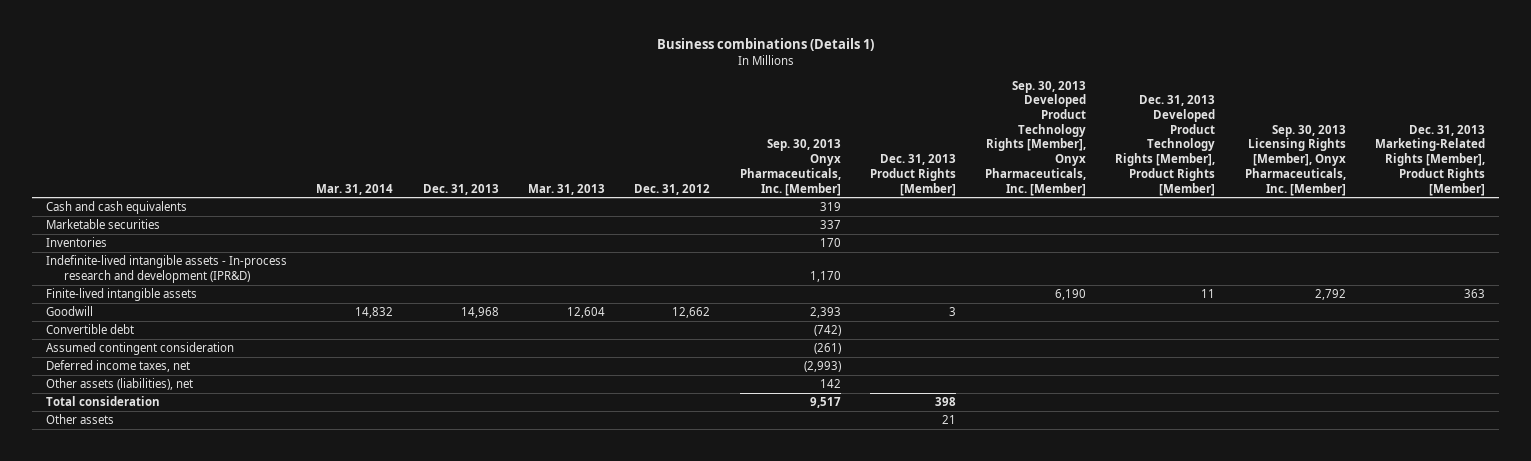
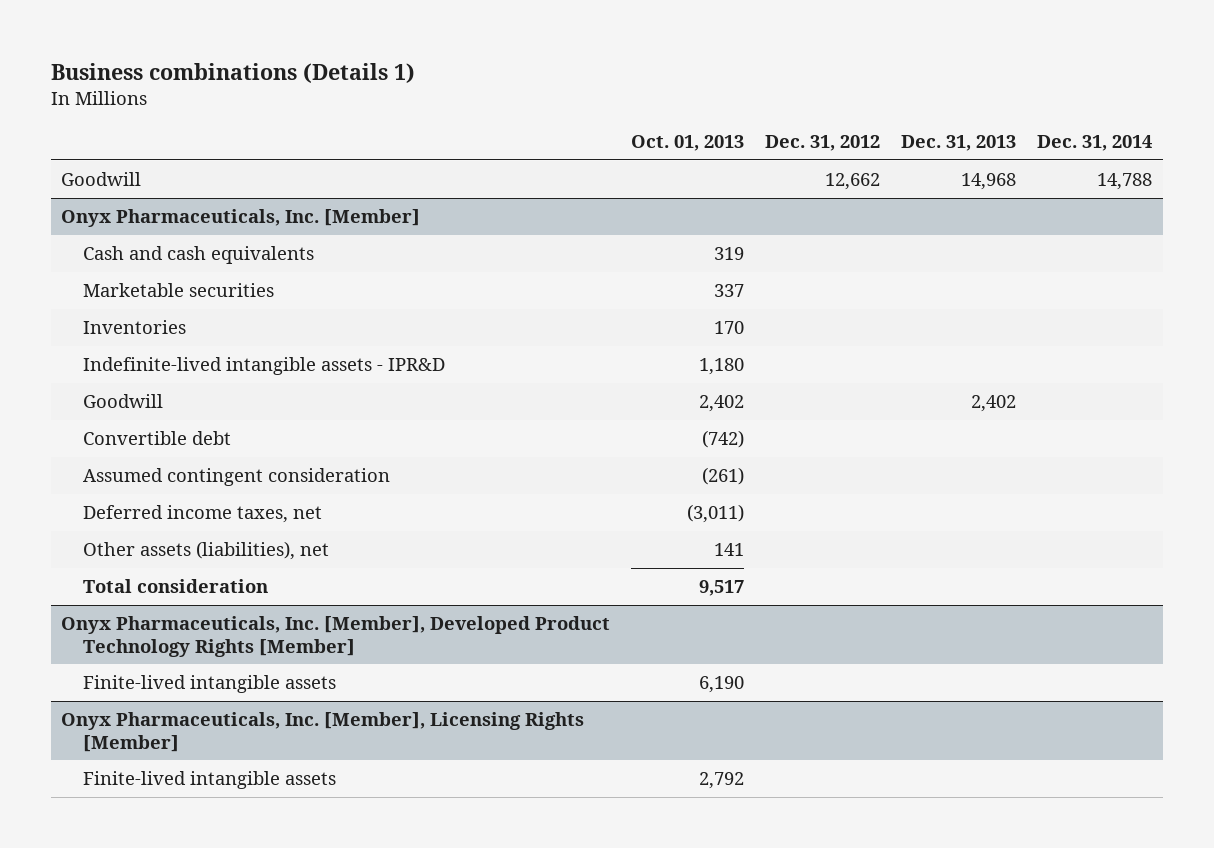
- | Mar. 31, 2014 | Dec. 31, 2013 | Mar. 31, 2013 | Dec. 31, 2012 | Sep. 30, 2013 Onyx Pharmaceuticals, Inc. [Member] | Dec. 31, 2013 Product Rights [Member] | Sep. 30, 2013 Developed Product Technology Rights [Member], Onyx Pharmaceuticals, Inc. [Member] | Dec. 31, 2013 Developed Product Technology Rights [Member], Product Rights [Member] | Sep. 30, 2013 Licensing Rights [Member], Onyx Pharmaceuticals, Inc. [Member] | Dec. 31, 2013 Marketing-Related Rights [Member], Product Rights [Member]
+ | Oct. 01, 2013 | Dec. 31, 2012 | Dec. 31, 2013 | Dec. 31, 2014
- Cash and cash equivalents | | | | | 319 | | | | |
- Marketable securities | | | | | 337 | | | | |
- Inventories | | | | | 170 | | | | |
- Indefinite-lived intangible assets - In-process research and development (IPR&D) | | | | | 1,170 | | | | |
- Finite-lived intangible assets | | | | | | | 6,190 | 11 | 2,792 | 363
- Convertible debt | | | | | (742) | | | | |
- Assumed contingent consideration | | | | | (261) | | | | |
- Deferred income taxes, net | | | | | (2,993) | | | | |
- Other assets (liabilities), net | | | | | 142 | | | | |
- Total consideration | | | | | 9,517 | 398 | | | |
- Other assets | | | | | | 21 | | | |
+ Onyx Pharmaceuticals, Inc. [Member]
+ Cash and cash equivalents | 319 | | |
+ Marketable securities | 337 | | |
+ Inventories | 170 | | |
+ Indefinite-lived intangible assets - IPR&D | 1,180 | | |
+ Goodwill | 2,402 | | 2,402 |
+ Convertible debt | (742) | | |
+ Assumed contingent consideration | (261) | | |
+ Deferred income taxes, net | (3,011) | | |
+ Other assets (liabilities), net | 141 | | |
+ Total consideration | 9,517 | | |
+ Onyx Pharmaceuticals, Inc. [Member], Developed Product Technology Rights [Member]
+ Finite-lived intangible assets | 6,190 | | |
+ Onyx Pharmaceuticals, Inc. [Member], Licensing Rights [Member]
+ Finite-lived intangible assets | 2,792 | | |

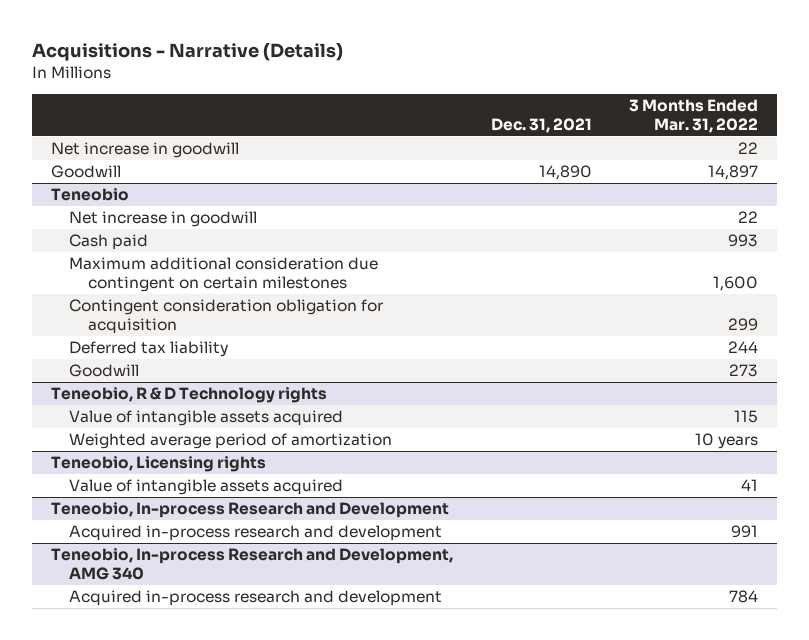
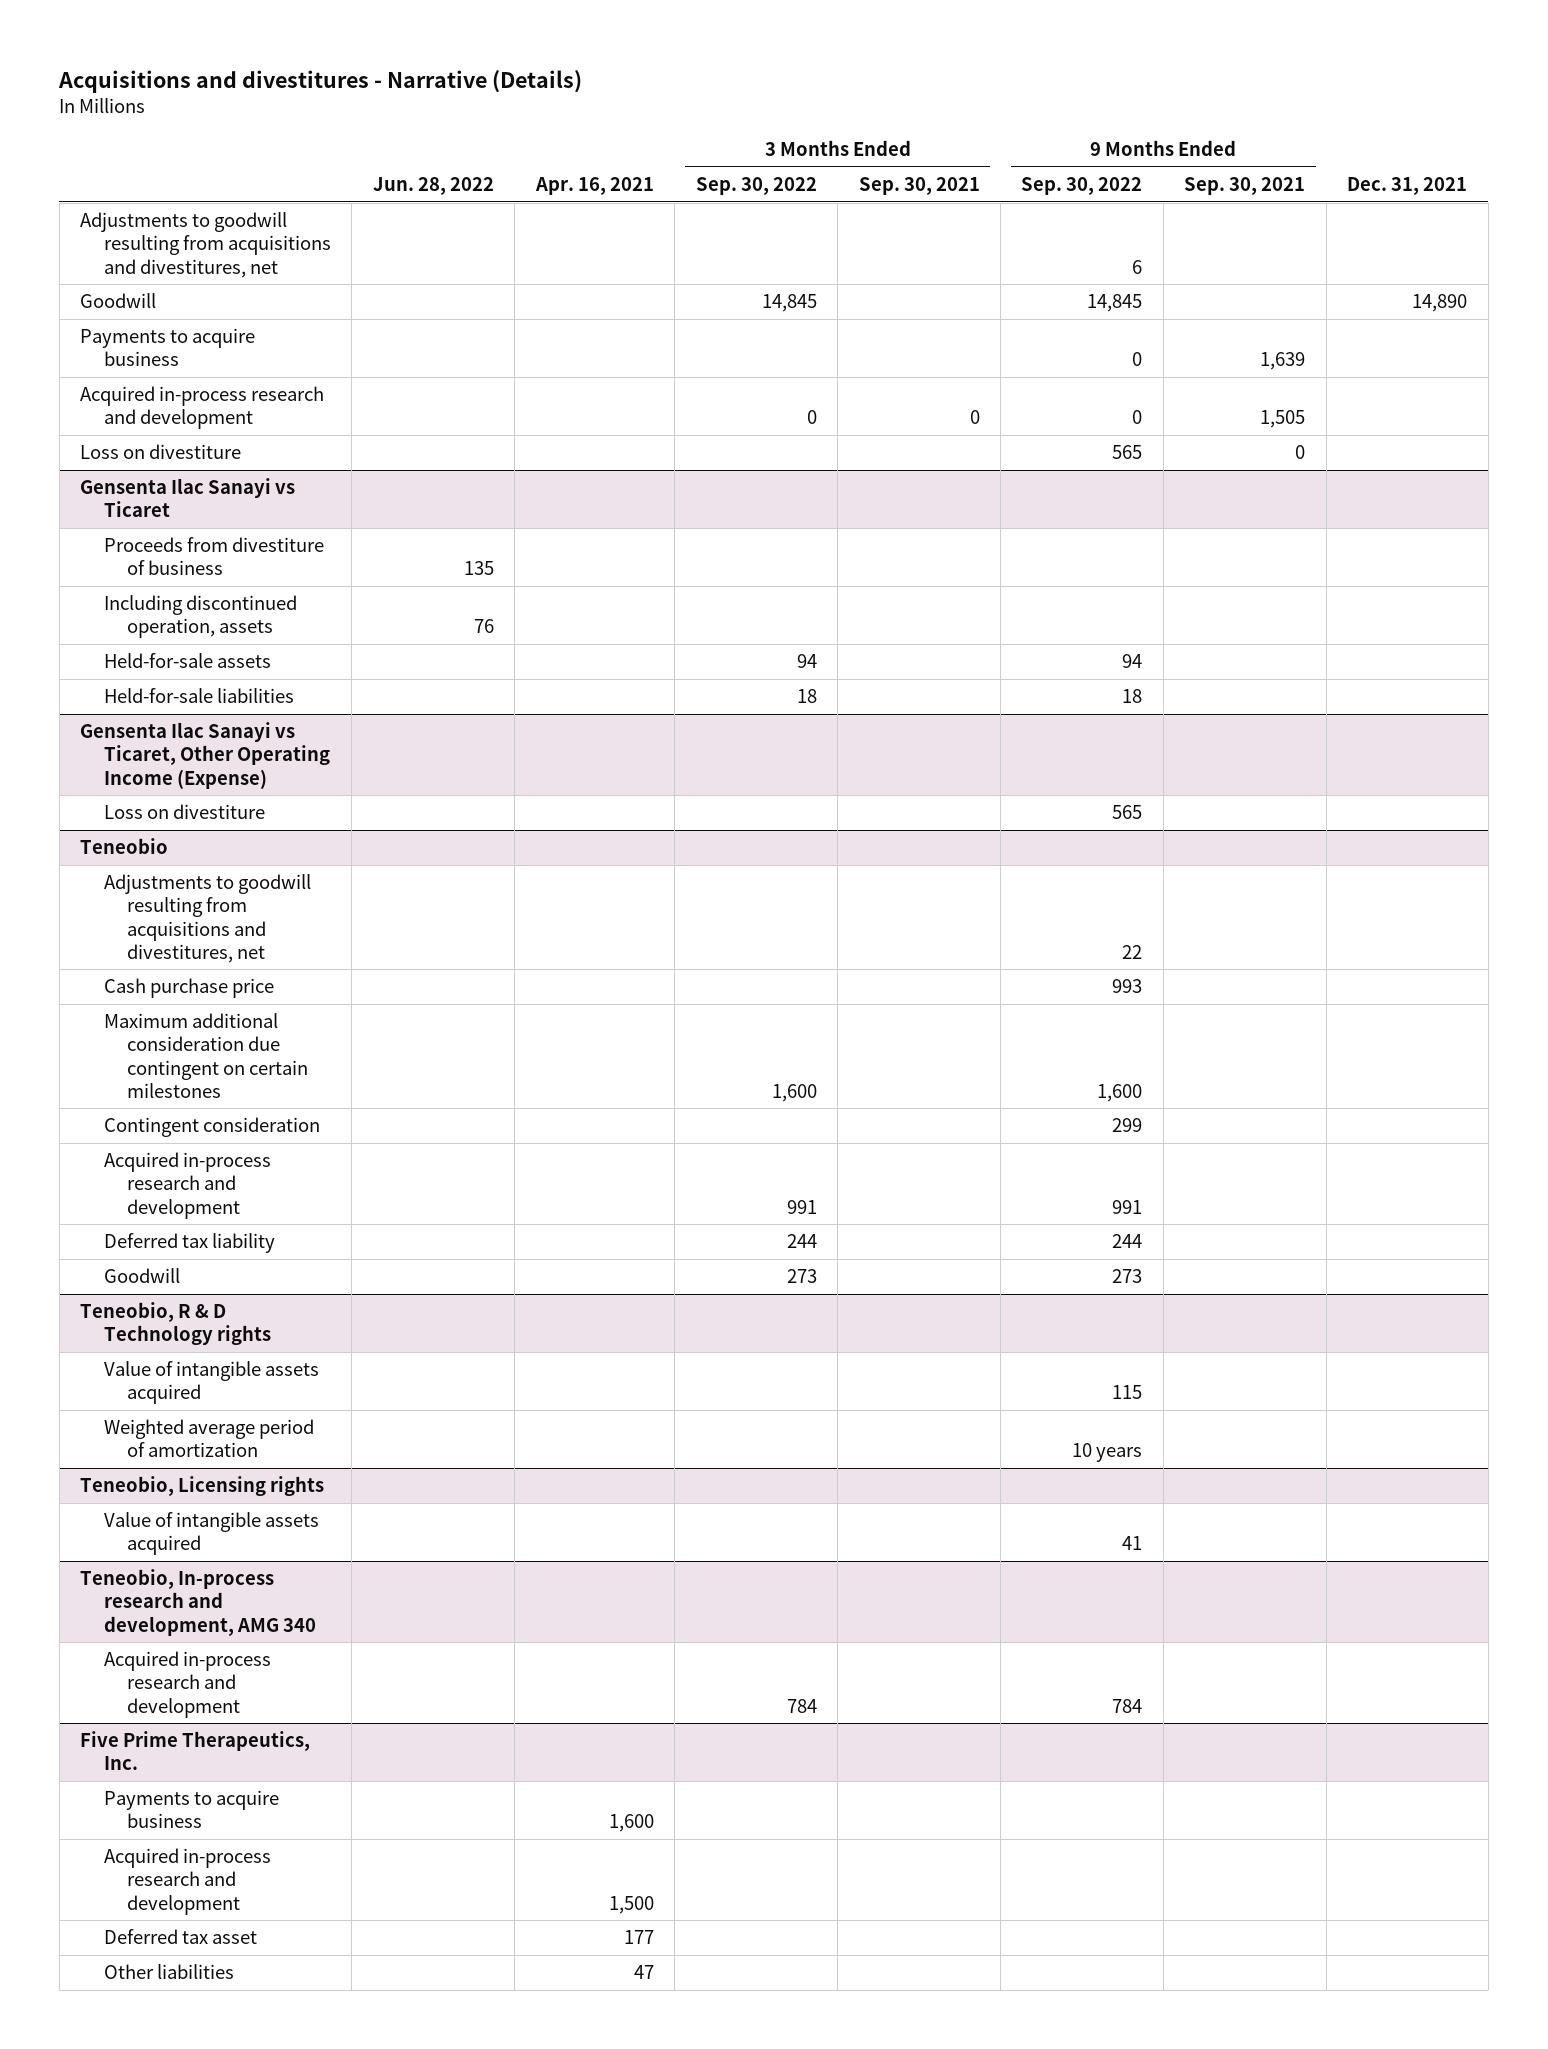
- Acquisitions - Narrative (Details)
+ Acquisitions and divestitures - Narrative (Details)
- | Dec. 31, 2021 | 3 Months Ended Mar. 31, 2022
+ | Jun. 28, 2022 | Apr. 16, 2021 | 3 Months Ended Sep. 30, 2022 | 3 Months Ended Sep. 30, 2021 | 9 Months Ended Sep. 30, 2022 | 9 Months Ended Sep. 30, 2021 | Dec. 31, 2021
- Net increase in goodwill | | 22
+ Adjustments to goodwill resulting from acquisitions and divestitures, net | | | | | 6 | |
+ Payments to acquire business | | | | | 0 | 1,639 |
+ Acquired in-process research and development | | | 0 | 0 | 0 | 1,505 |
+ Loss on divestiture | | | | | 565 | 0 |
+ Gensenta Ilac Sanayi vs Ticaret
+ Proceeds from divestiture of business | 135 | | | | | |
+ Including discontinued operation, assets | 76 | | | | | |
+ Held-for-sale assets | | | 94 | | 94 | |
+ Held-for-sale liabilities | | | 18 | | 18 | |
+ Gensenta Ilac Sanayi vs Ticaret, Other Operating Income (Expense)
+ Loss on divestiture | | | | | 565 | |
@ Teneobio
- Net increase in goodwill | | 22
- Cash paid | | 993
+ Adjustments to goodwill resulting from acquisitions and divestitures, net | | | | | 22 | |
+ Cash purchase price | | | | | 993 | |
- Contingent consideration obligation for acquisition | | 299
+ Contingent consideration | | | | | 299 | |
+ Acquired in-process research and development | | | 991 | | 991 | |
- Teneobio, In-process Research and Development
- Acquired in-process research and development | | 991
- Teneobio, In-process Research and Development, AMG 340
+ Teneobio, In-process research and development, AMG 340
+ Five Prime Therapeutics, Inc.
+ Payments to acquire business | | 1,600 | | | | |
+ Acquired in-process research and development | | 1,500 | | | | |
+ Deferred tax asset | | 177 | | | | |
+ Other liabilities | | 47 | | | | |

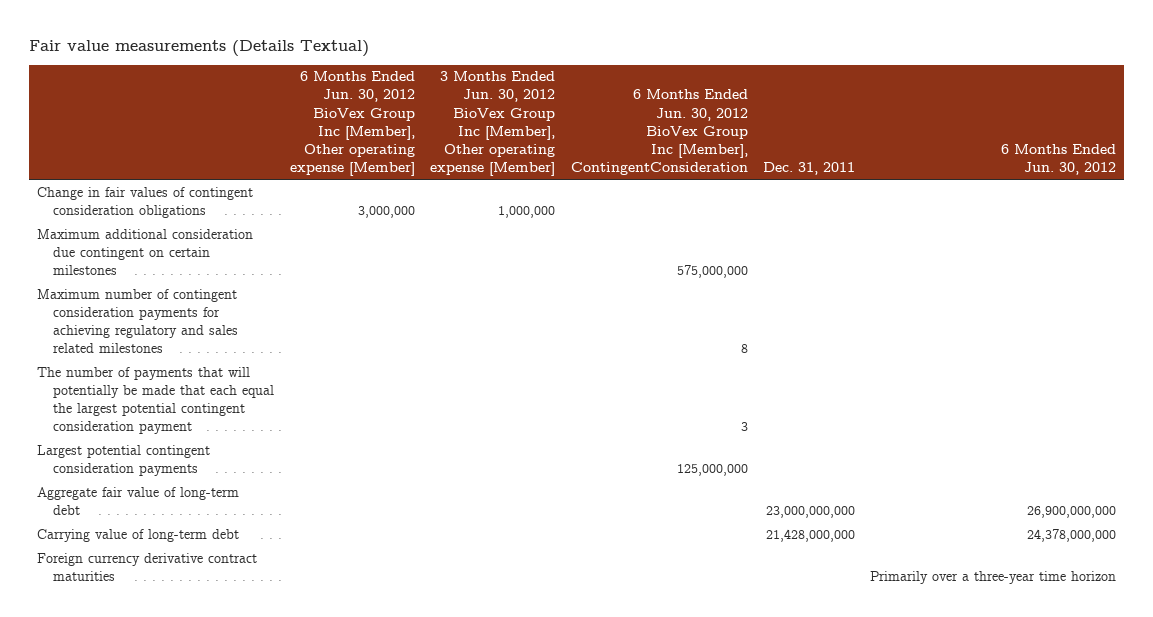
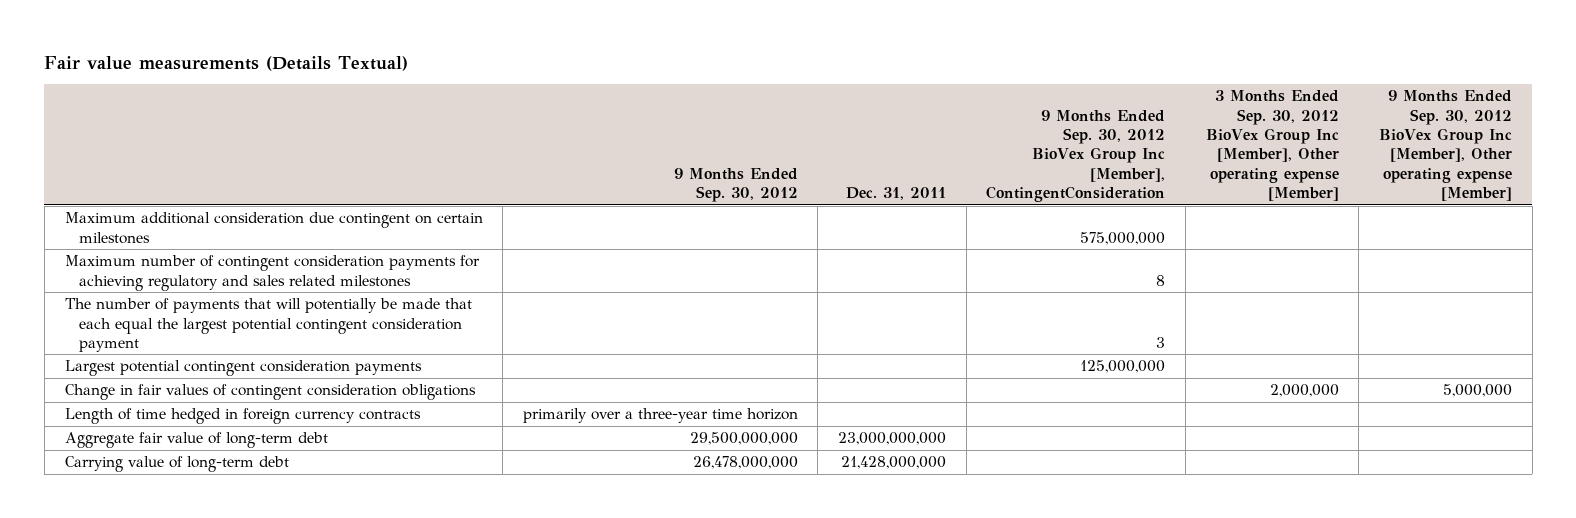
- | 6 Months Ended Jun. 30, 2012 BioVex Group Inc [Member], Other operating expense [Member] | 3 Months Ended Jun. 30, 2012 BioVex Group Inc [Member], Other operating expense [Member] | 6 Months Ended Jun. 30, 2012 BioVex Group Inc [Member], ContingentConsideration | Dec. 31, 2011 | 6 Months Ended Jun. 30, 2012
+ | 9 Months Ended Sep. 30, 2012 | Dec. 31, 2011 | 9 Months Ended Sep. 30, 2012 BioVex Group Inc [Member], ContingentConsideration | 3 Months Ended Sep. 30, 2012 BioVex Group Inc [Member], Other operating expense [Member] | 9 Months Ended Sep. 30, 2012 BioVex Group Inc [Member], Other operating expense [Member]
moved down: Change in fair values of contingent consideration obligations | | | | 2,000,000 | 5,000,000
+ Length of time hedged in foreign currency contracts | primarily over a three-year time horizon | | | |
- Foreign currency derivative contract maturities | | | | | Primarily over a three-year time horizon

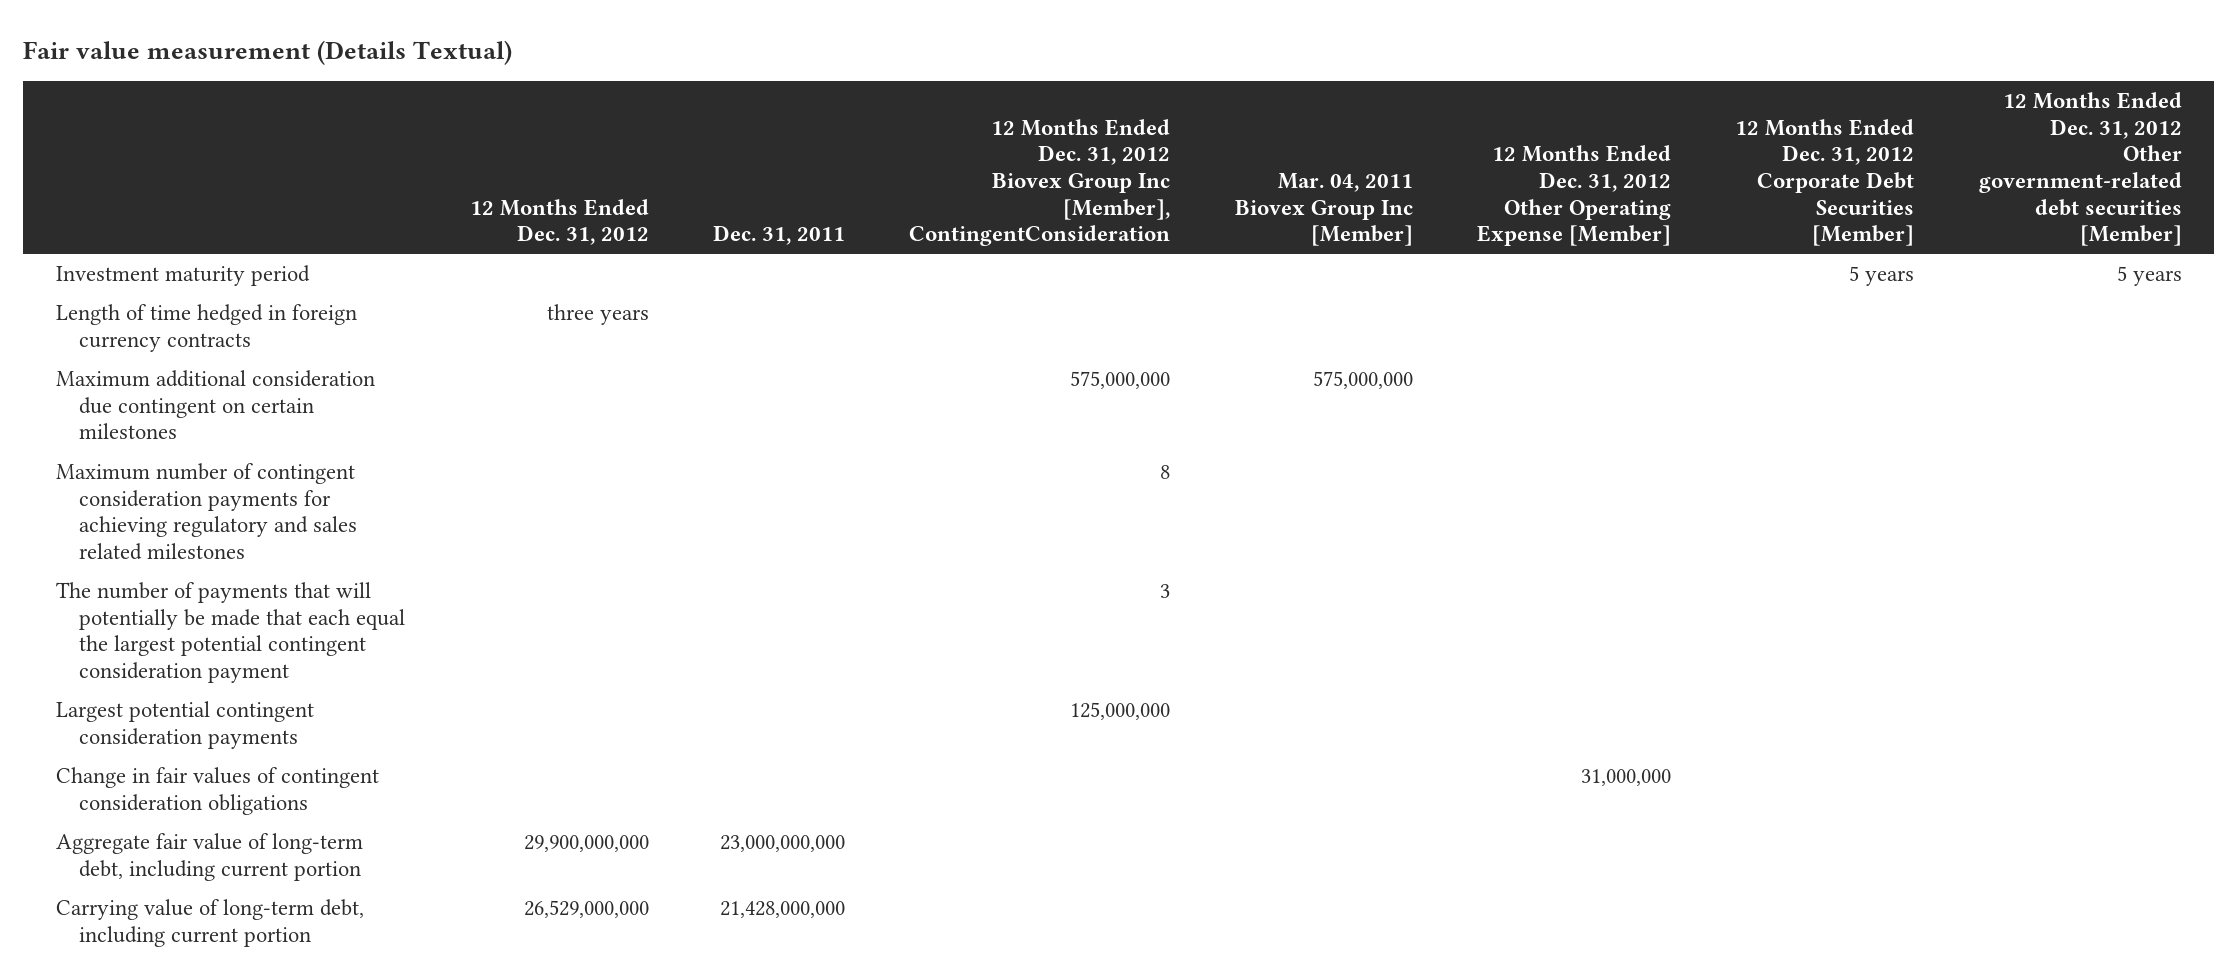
- Fair value measurements (Details Textual)
+ Fair value measurement (Details Textual)
- | 9 Months Ended Sep. 30, 2012 | Dec. 31, 2011 | 9 Months Ended Sep. 30, 2012 BioVex Group Inc [Member], ContingentConsideration | 3 Months Ended Sep. 30, 2012 BioVex Group Inc [Member], Other operating expense [Member] | 9 Months Ended Sep. 30, 2012 BioVex Group Inc [Member], Other operating expense [Member]
+ | 12 Months Ended Dec. 31, 2012 | Dec. 31, 2011 | 12 Months Ended Dec. 31, 2012 Biovex Group Inc [Member], ContingentConsideration | Mar. 04, 2011 Biovex Group Inc [Member] | 12 Months Ended Dec. 31, 2012 Other Operating Expense [Member] | 12 Months Ended Dec. 31, 2012 Corporate Debt Securities [Member] | 12 Months Ended Dec. 31, 2012 Other government-related debt securities [Member]
+ Investment maturity period | | | | | | 5 years | 5 years
moved up: Length of time hedged in foreign currency contracts | three years | | | | | |
- Aggregate fair value of long-term debt | 29,500,000,000 | 23,000,000,000 | | |
- Carrying value of long-term debt | 26,478,000,000 | 21,428,000,000 | | |
+ Aggregate fair value of long-term debt, including current portion | 29,900,000,000 | 23,000,000,000 | | | | |
+ Carrying value of long-term debt, including current portion | 26,529,000,000 | 21,428,000,000 | | | | |

